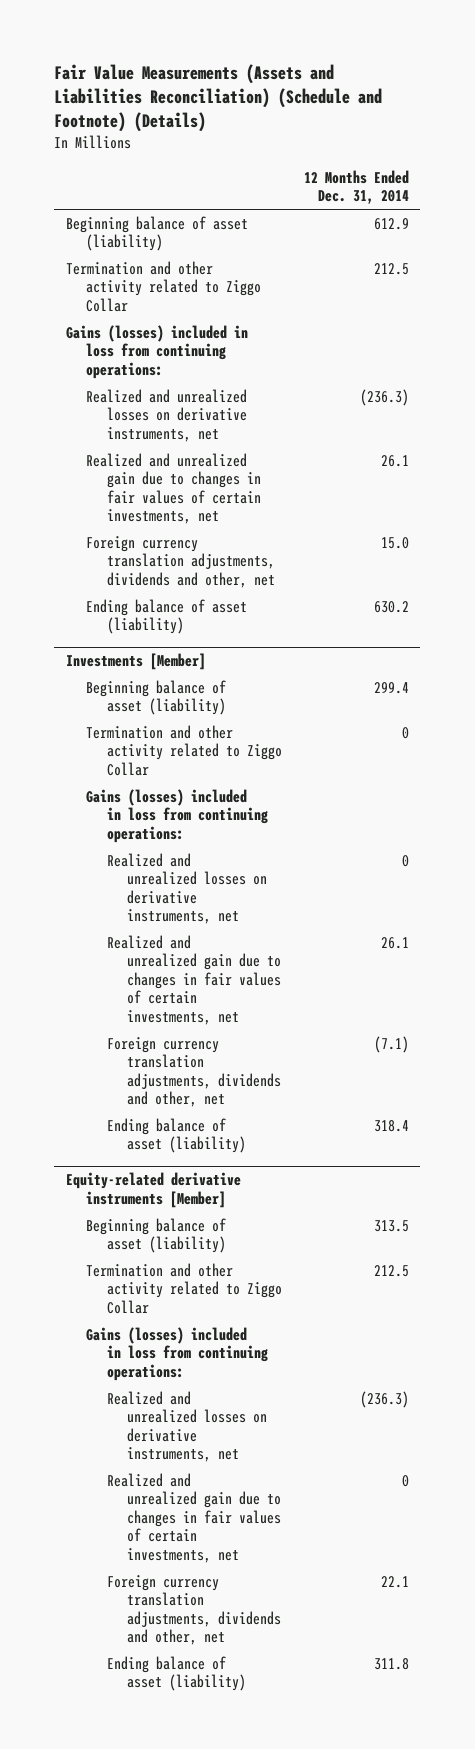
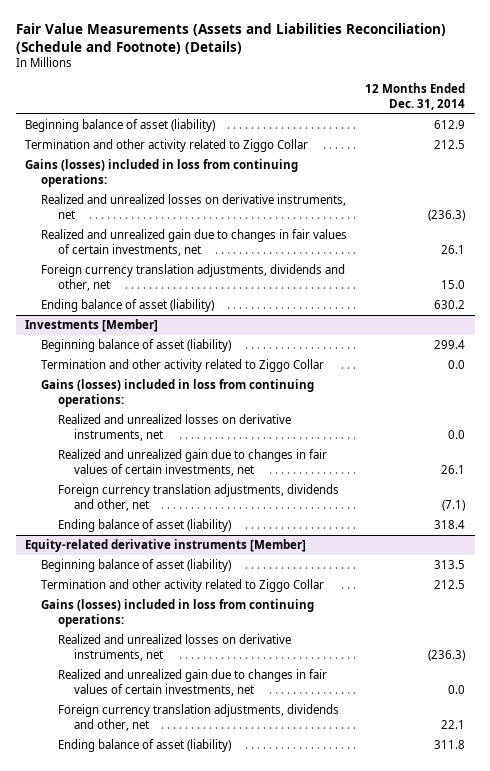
@ Investments [Member]
- Termination and other activity related to Ziggo Collar | 0
+ Termination and other activity related to Ziggo Collar | 0.0
- Realized and unrealized losses on derivative instruments, net | 0
+ Realized and unrealized losses on derivative instruments, net | 0.0
@ Equity-related derivative instruments [Member]
- Realized and unrealized gain due to changes in fair values of certain investments, net | 0
+ Realized and unrealized gain due to changes in fair values of certain investments, net | 0.0

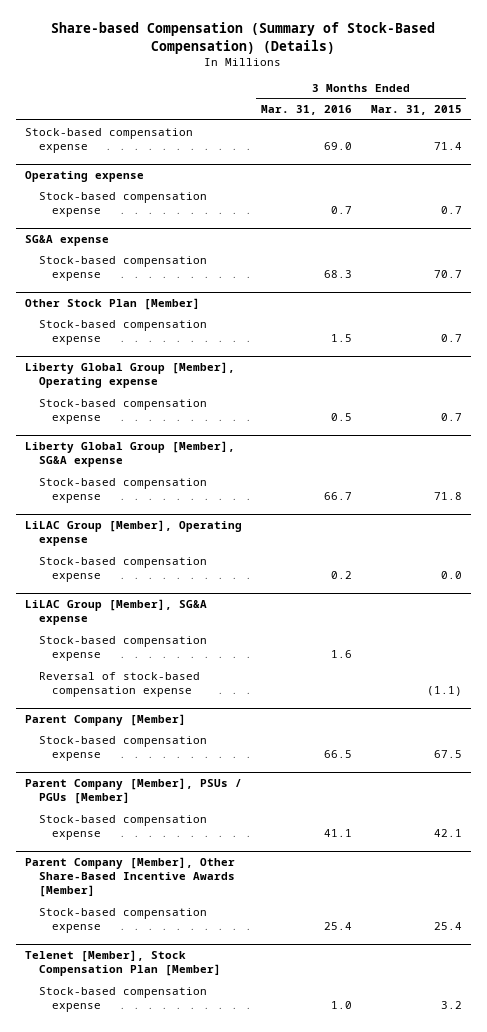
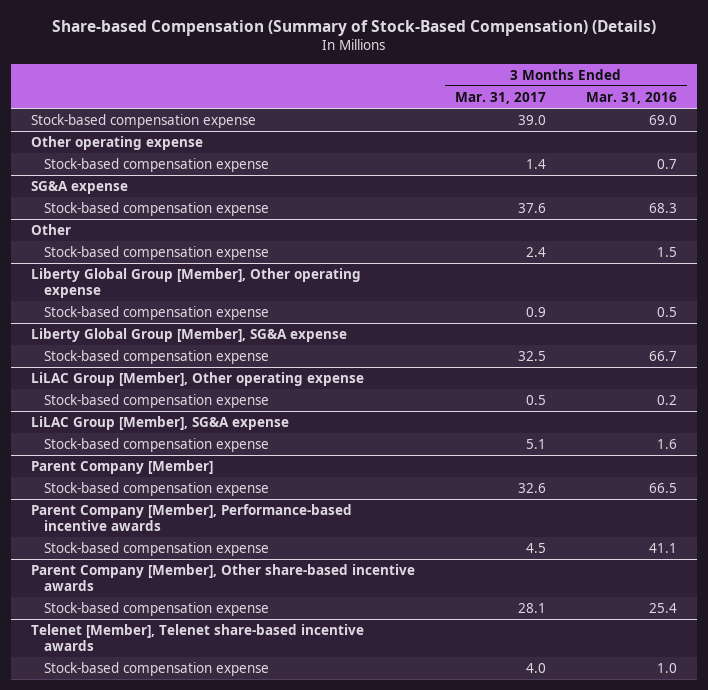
- | 3 Months Ended Mar. 31, 2016 | 3 Months Ended Mar. 31, 2015
+ | 3 Months Ended Mar. 31, 2017 | 3 Months Ended Mar. 31, 2016
- Operating expense
+ Other operating expense
- Other Stock Plan [Member]
+ Other
- Liberty Global Group [Member], Operating expense
+ Liberty Global Group [Member], Other operating expense
- LiLAC Group [Member], Operating expense
+ LiLAC Group [Member], Other operating expense
@ LiLAC Group [Member], SG&A expense
- Reversal of stock-based compensation expense | | (1.1)
- Parent Company [Member], PSUs / PGUs [Member]
+ Parent Company [Member], Performance-based incentive awards
- Parent Company [Member], Other Share-Based Incentive Awards [Member]
+ Parent Company [Member], Other share-based incentive awards
- Telenet [Member], Stock Compensation Plan [Member]
+ Telenet [Member], Telenet share-based incentive awards

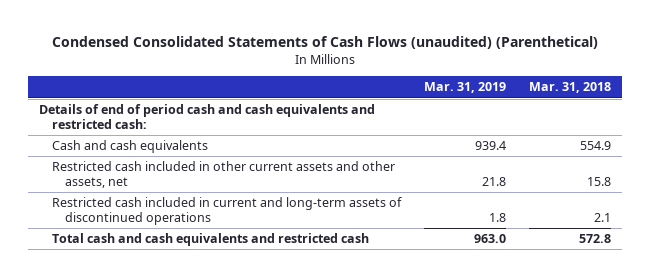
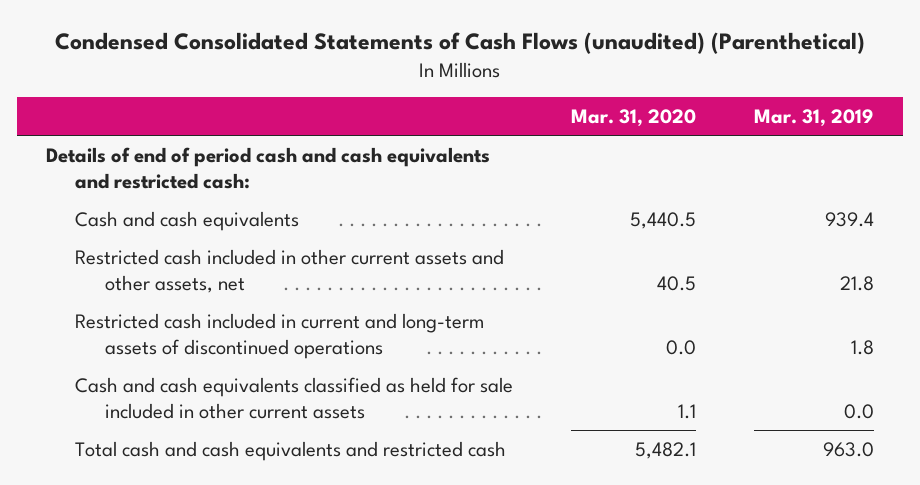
- | Mar. 31, 2019 | Mar. 31, 2018
+ | Mar. 31, 2020 | Mar. 31, 2019
+ Cash and cash equivalents classified as held for sale included in other current assets | 1.1 | 0.0

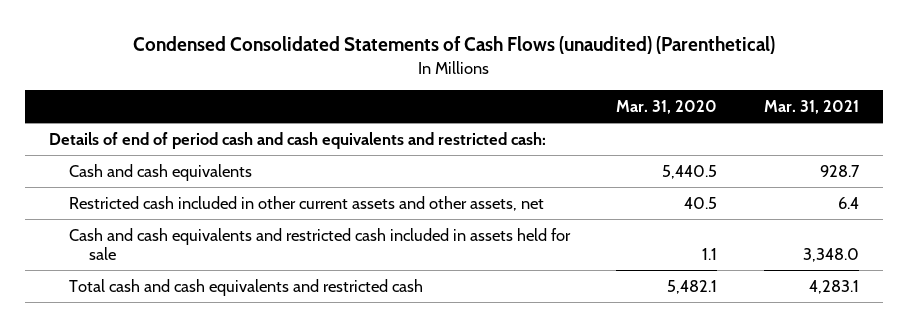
- | Mar. 31, 2020 | Mar. 31, 2019
+ | Mar. 31, 2020 | Mar. 31, 2021
- Restricted cash included in current and long-term assets of discontinued operations | 0.0 | 1.8
- Cash and cash equivalents classified as held for sale included in other current assets | 1.1 | 0.0
+ Cash and cash equivalents and restricted cash included in assets held for sale | 1.1 | 3,348.0

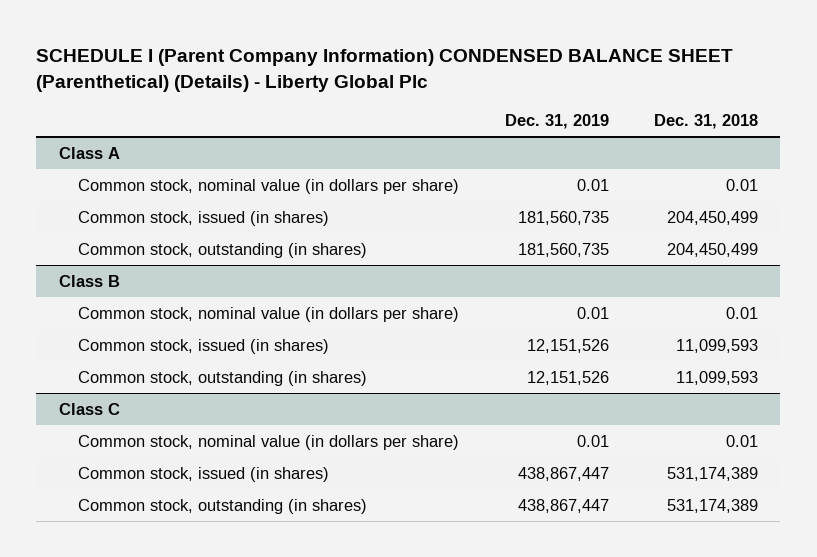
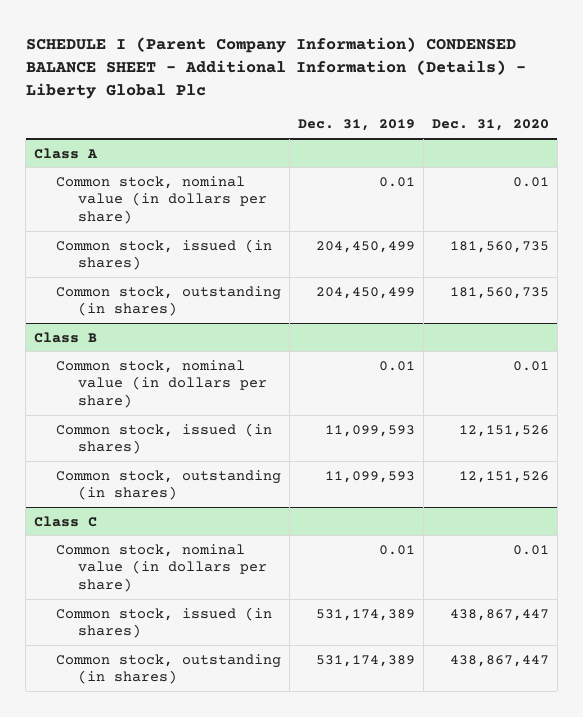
- SCHEDULE I (Parent Company Information) CONDENSED BALANCE SHEET (Parenthetical) (Details) - Liberty Global Plc
+ SCHEDULE I (Parent Company Information) CONDENSED BALANCE SHEET - Additional Information (Details) - Liberty Global Plc
- | Dec. 31, 2019 | Dec. 31, 2018
+ | Dec. 31, 2019 | Dec. 31, 2020
@ Class A
- Common stock, issued (in shares) | 181,560,735 | 204,450,499
- Common stock, outstanding (in shares) | 181,560,735 | 204,450,499
+ Common stock, issued (in shares) | 204,450,499 | 181,560,735
+ Common stock, outstanding (in shares) | 204,450,499 | 181,560,735
@ Class B
- Common stock, issued (in shares) | 12,151,526 | 11,099,593
- Common stock, outstanding (in shares) | 12,151,526 | 11,099,593
+ Common stock, issued (in shares) | 11,099,593 | 12,151,526
+ Common stock, outstanding (in shares) | 11,099,593 | 12,151,526
@ Class C
- Common stock, issued (in shares) | 438,867,447 | 531,174,389
- Common stock, outstanding (in shares) | 438,867,447 | 531,174,389
+ Common stock, issued (in shares) | 531,174,389 | 438,867,447
+ Common stock, outstanding (in shares) | 531,174,389 | 438,867,447

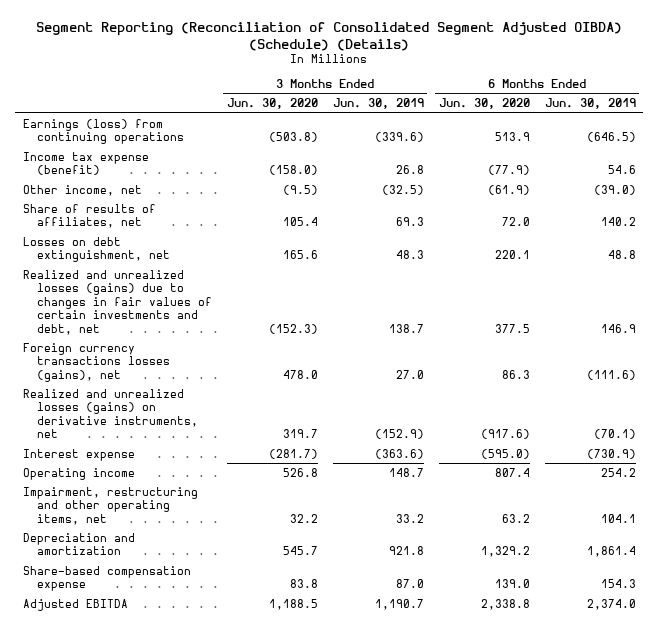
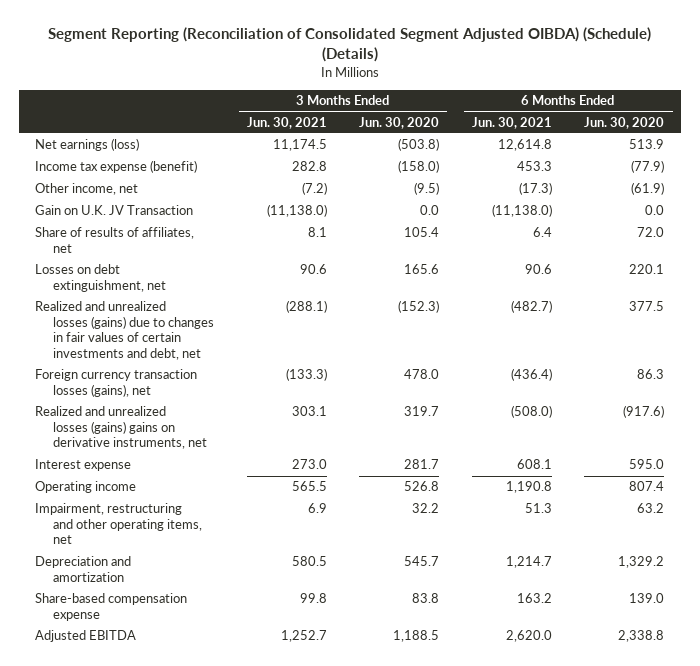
- | 3 Months Ended Jun. 30, 2020 | 3 Months Ended Jun. 30, 2019 | 6 Months Ended Jun. 30, 2020 | 6 Months Ended Jun. 30, 2019
+ | 3 Months Ended Jun. 30, 2021 | 3 Months Ended Jun. 30, 2020 | 6 Months Ended Jun. 30, 2021 | 6 Months Ended Jun. 30, 2020
- Earnings (loss) from continuing operations | (503.8) | (339.6) | 513.9 | (646.5)
+ Net earnings (loss) | 11,174.5 | (503.8) | 12,614.8 | 513.9
+ Gain on U.K. JV Transaction | (11,138.0) | 0.0 | (11,138.0) | 0.0
- Foreign currency transactions losses (gains), net | 478.0 | 27.0 | 86.3 | (111.6)
- Realized and unrealized losses (gains) on derivative instruments, net | 319.7 | (152.9) | (917.6) | (70.1)
- Interest expense | (281.7) | (363.6) | (595.0) | (730.9)
+ Foreign currency transaction losses (gains), net | (133.3) | 478.0 | (436.4) | 86.3
+ Realized and unrealized losses (gains) gains on derivative instruments, net | 303.1 | 319.7 | (508.0) | (917.6)
+ Interest expense | 273.0 | 281.7 | 608.1 | 595.0

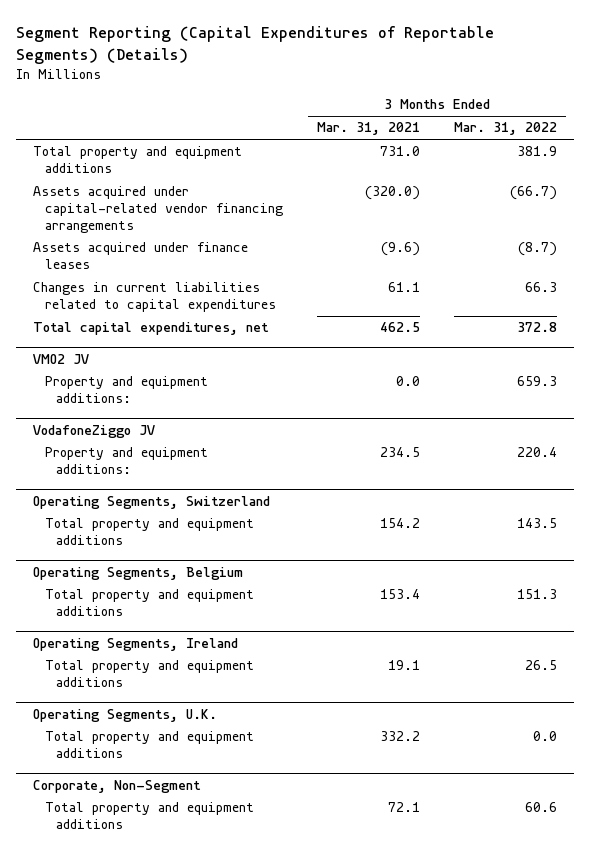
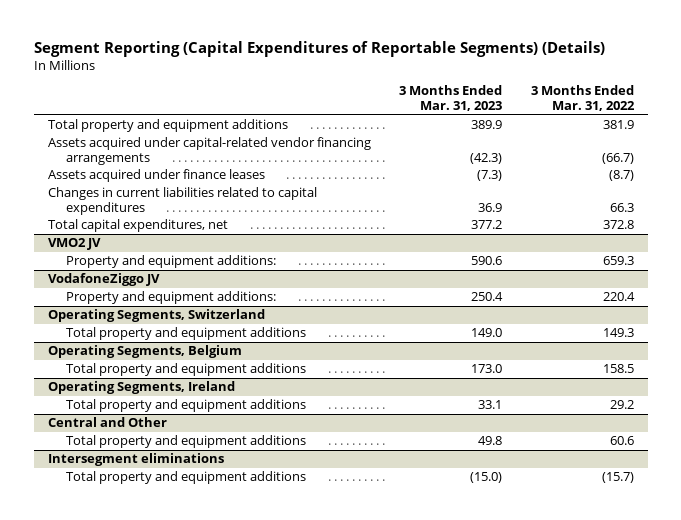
- | 3 Months Ended Mar. 31, 2021 | 3 Months Ended Mar. 31, 2022
+ | 3 Months Ended Mar. 31, 2023 | 3 Months Ended Mar. 31, 2022
@ Operating Segments, Switzerland
- Total property and equipment additions | 154.2 | 143.5
+ Total property and equipment additions | 149.0 | 149.3
@ Operating Segments, Belgium
- Total property and equipment additions | 153.4 | 151.3
+ Total property and equipment additions | 173.0 | 158.5
@ Operating Segments, Ireland
- Total property and equipment additions | 19.1 | 26.5
- Operating Segments, U.K.
- Total property and equipment additions | 332.2 | 0.0
- Corporate, Non-Segment
@ Operating Segments, Ireland
+ Total property and equipment additions | 33.1 | 29.2
+ Central and Other
+ Intersegment eliminations
+ Total property and equipment additions | (15.0) | (15.7)

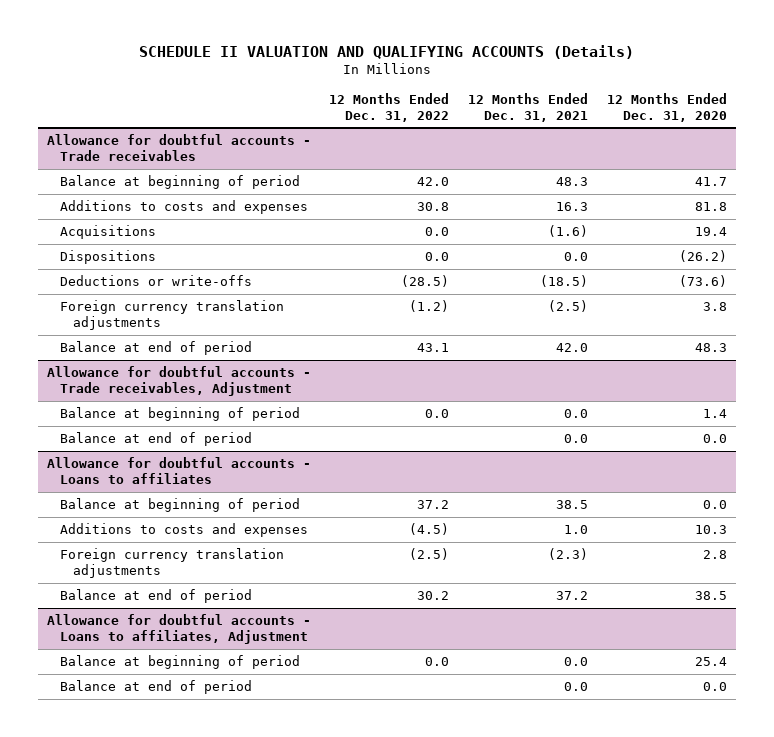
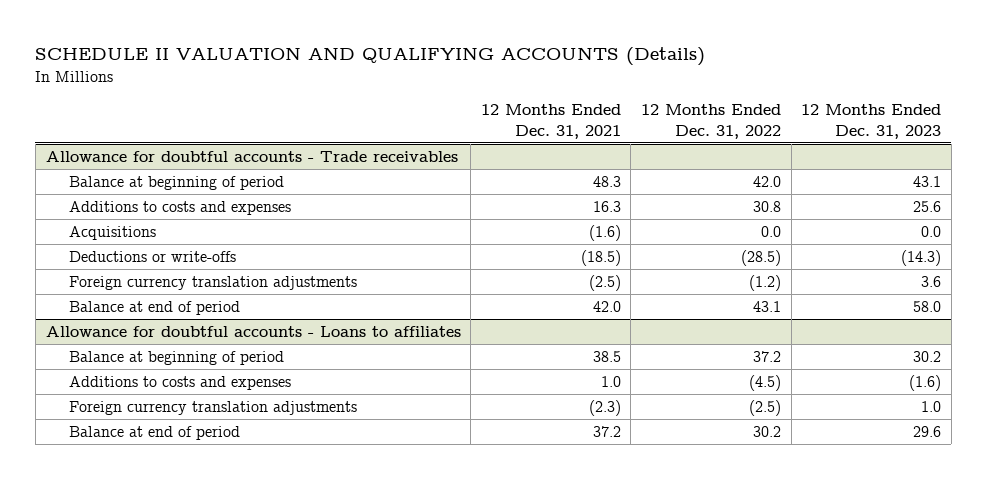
- | 12 Months Ended Dec. 31, 2022 | 12 Months Ended Dec. 31, 2021 | 12 Months Ended Dec. 31, 2020
+ | 12 Months Ended Dec. 31, 2021 | 12 Months Ended Dec. 31, 2022 | 12 Months Ended Dec. 31, 2023
@ Allowance for doubtful accounts - Trade receivables
- Dispositions | 0.0 | 0.0 | (26.2)
- Allowance for doubtful accounts - Trade receivables, Adjustment
- Balance at beginning of period | 0.0 | 0.0 | 1.4
- Balance at end of period | | 0.0 | 0.0
- Allowance for doubtful accounts - Loans to affiliates, Adjustment
- Balance at beginning of period | 0.0 | 0.0 | 25.4
- Balance at end of period | | 0.0 | 0.0

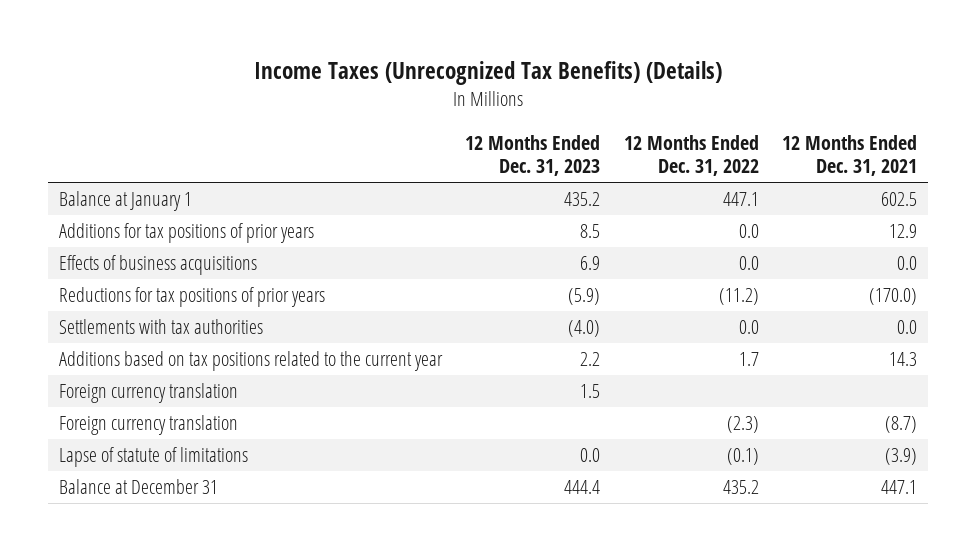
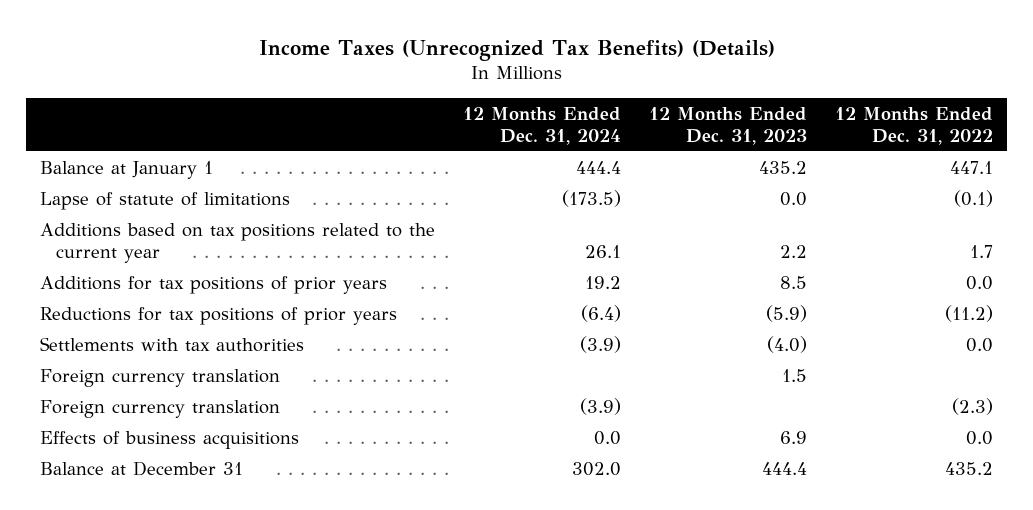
- | 12 Months Ended Dec. 31, 2023 | 12 Months Ended Dec. 31, 2022 | 12 Months Ended Dec. 31, 2021
+ | 12 Months Ended Dec. 31, 2024 | 12 Months Ended Dec. 31, 2023 | 12 Months Ended Dec. 31, 2022
moved up: Lapse of statute of limitations | (173.5) | 0.0 | (0.1)
moved up: Additions based on tax positions related to the current year | 26.1 | 2.2 | 1.7
moved down: Effects of business acquisitions | 0.0 | 6.9 | 0.0

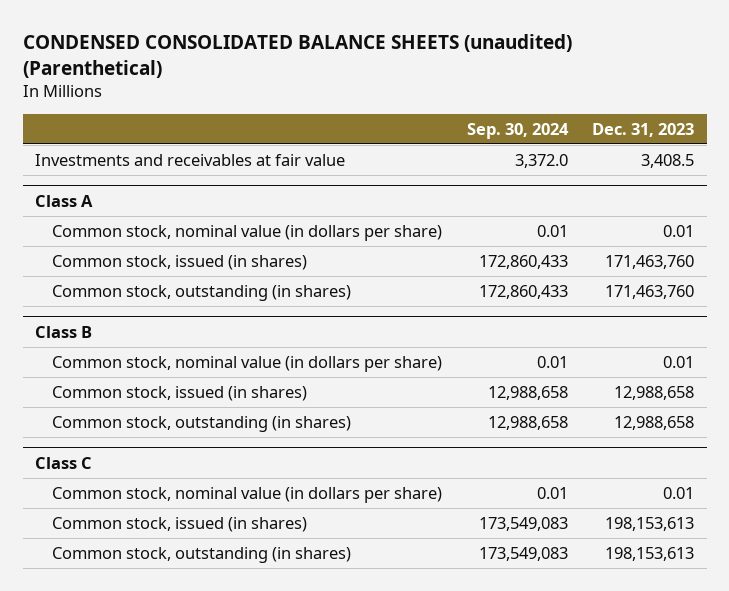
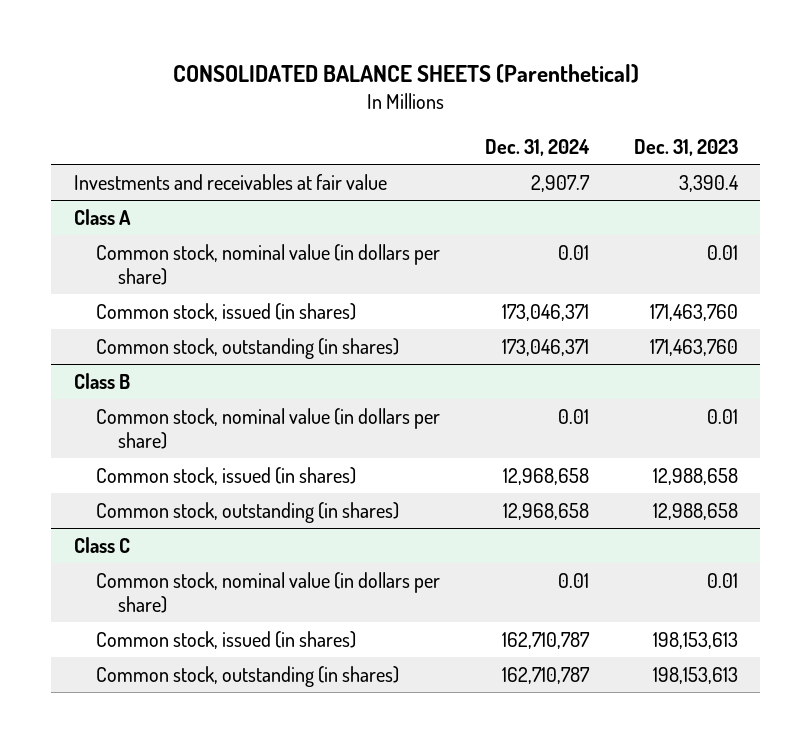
- CONDENSED CONSOLIDATED BALANCE SHEETS (unaudited) (Parenthetical)
+ CONSOLIDATED BALANCE SHEETS (Parenthetical)
- | Sep. 30, 2024 | Dec. 31, 2023
+ | Dec. 31, 2024 | Dec. 31, 2023
- Investments and receivables at fair value | 3,372.0 | 3,408.5
+ Investments and receivables at fair value | 2,907.7 | 3,390.4

